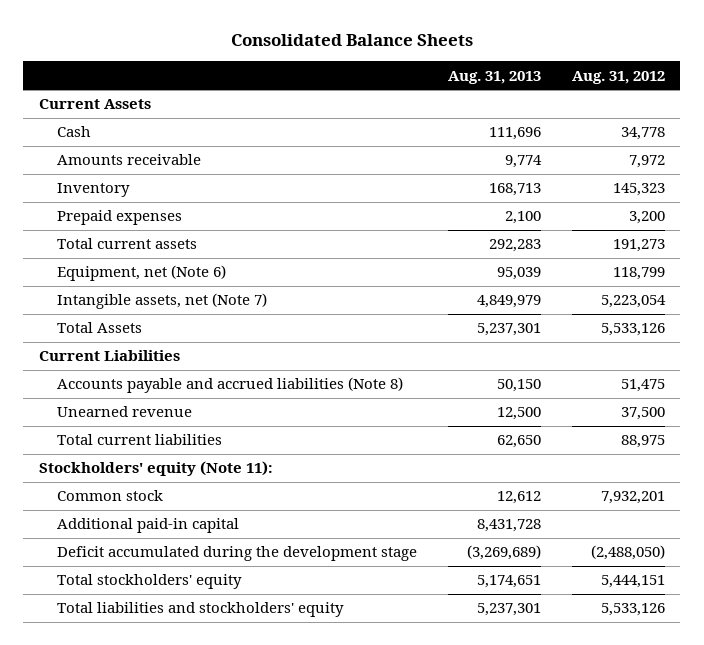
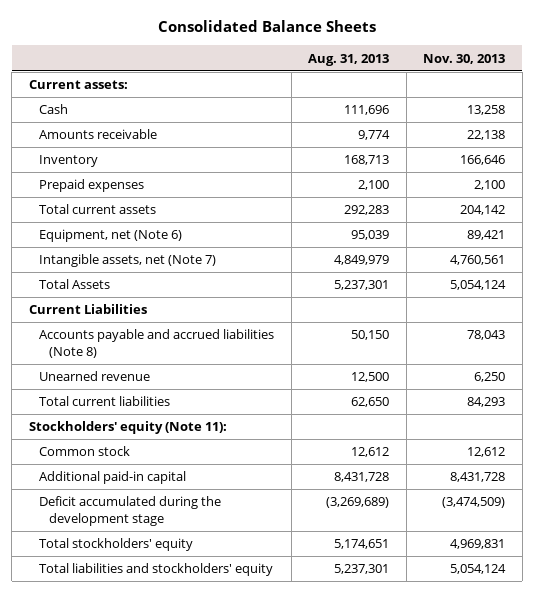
- | Aug. 31, 2013 | Aug. 31, 2012
+ | Aug. 31, 2013 | Nov. 30, 2013
- Current Assets
+ Current assets:

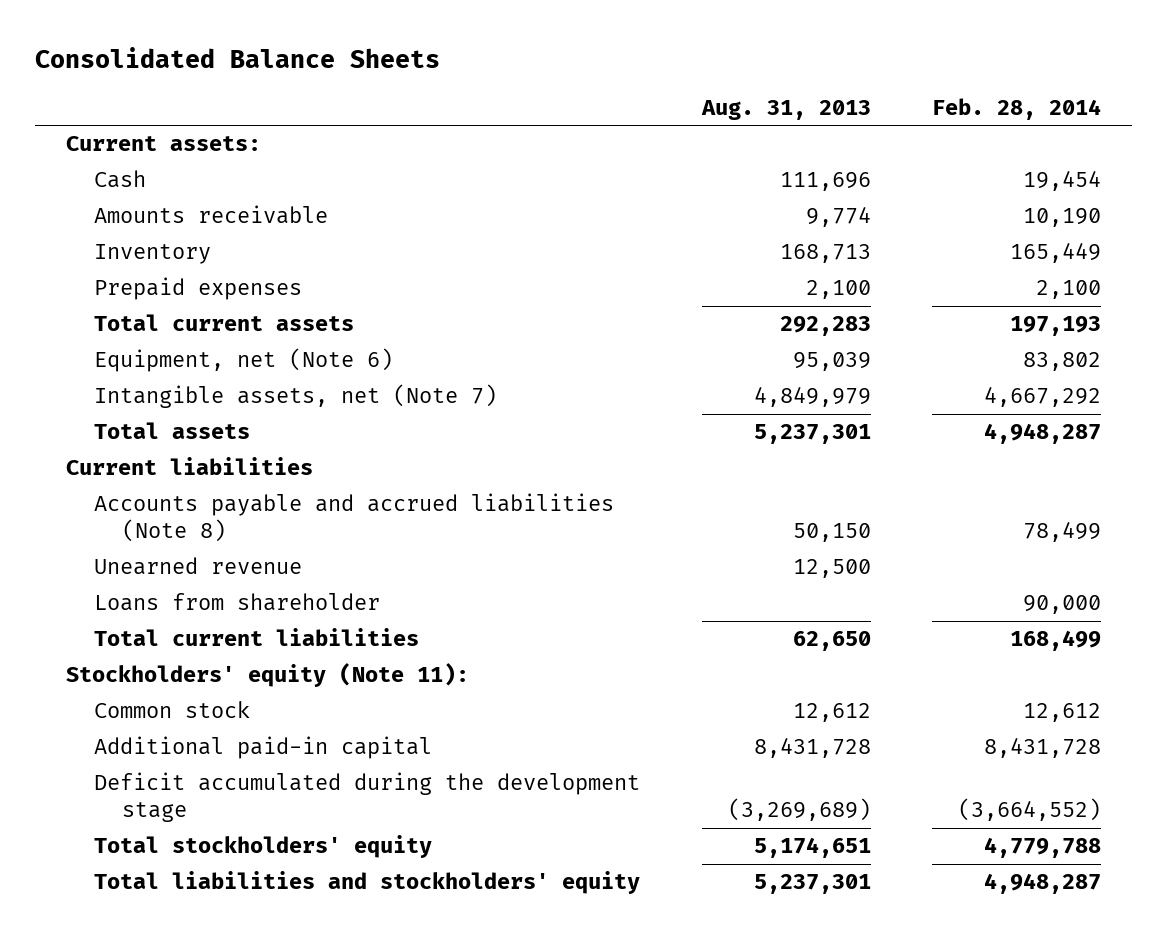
- | Aug. 31, 2013 | Nov. 30, 2013
+ | Aug. 31, 2013 | Feb. 28, 2014
- Total Assets | 5,237,301 | 5,054,124
- Current Liabilities
+ Total assets | 5,237,301 | 4,948,287
+ Current liabilities
+ Loans from shareholder | | 90,000

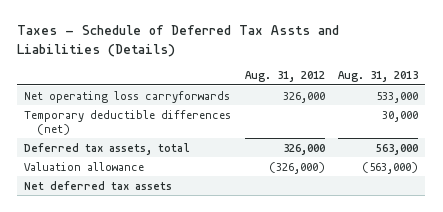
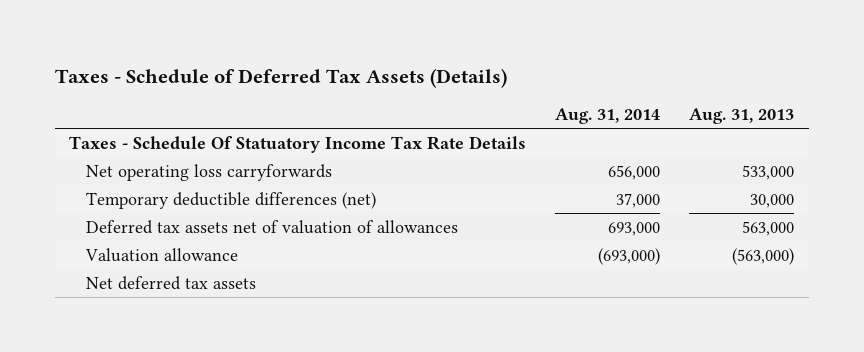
- Taxes - Schedule of Deferred Tax Assts and Liabilities (Details)
+ Taxes - Schedule of Deferred Tax Assets (Details)
- | Aug. 31, 2012 | Aug. 31, 2013
+ | Aug. 31, 2014 | Aug. 31, 2013
+ Taxes - Schedule Of Statuatory Income Tax Rate Details
- Deferred tax assets, total | 326,000 | 563,000
+ Deferred tax assets net of valuation of allowances | 693,000 | 563,000

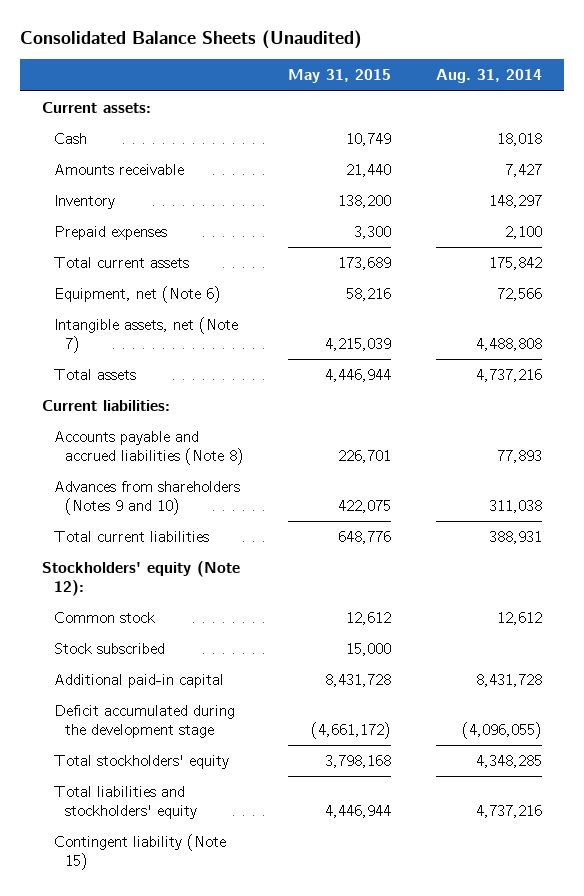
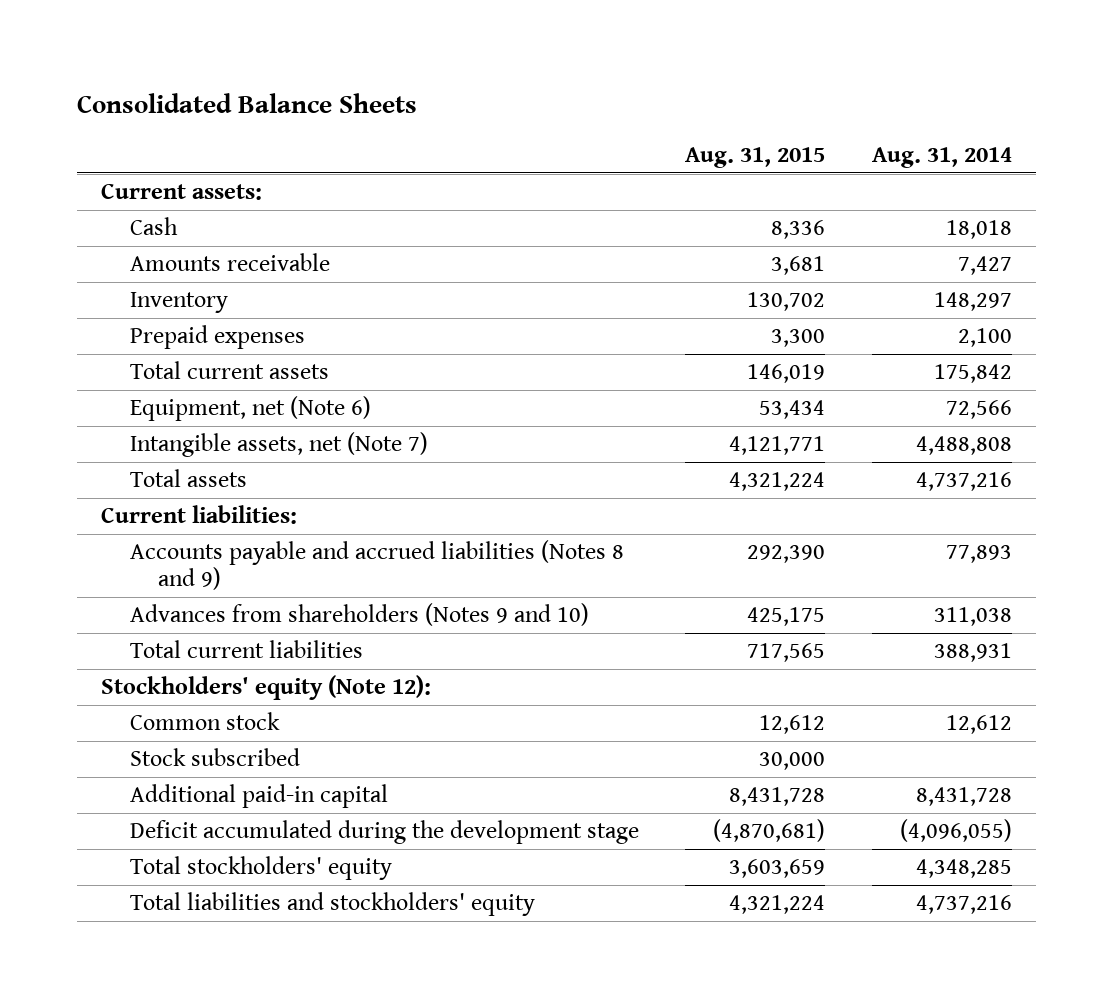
- Consolidated Balance Sheets (Unaudited)
+ Consolidated Balance Sheets
- | May 31, 2015 | Aug. 31, 2014
+ | Aug. 31, 2015 | Aug. 31, 2014
- Accounts payable and accrued liabilities (Note 8) | 226,701 | 77,893
+ Accounts payable and accrued liabilities (Notes 8 and 9) | 292,390 | 77,893
- Contingent liability (Note 15)

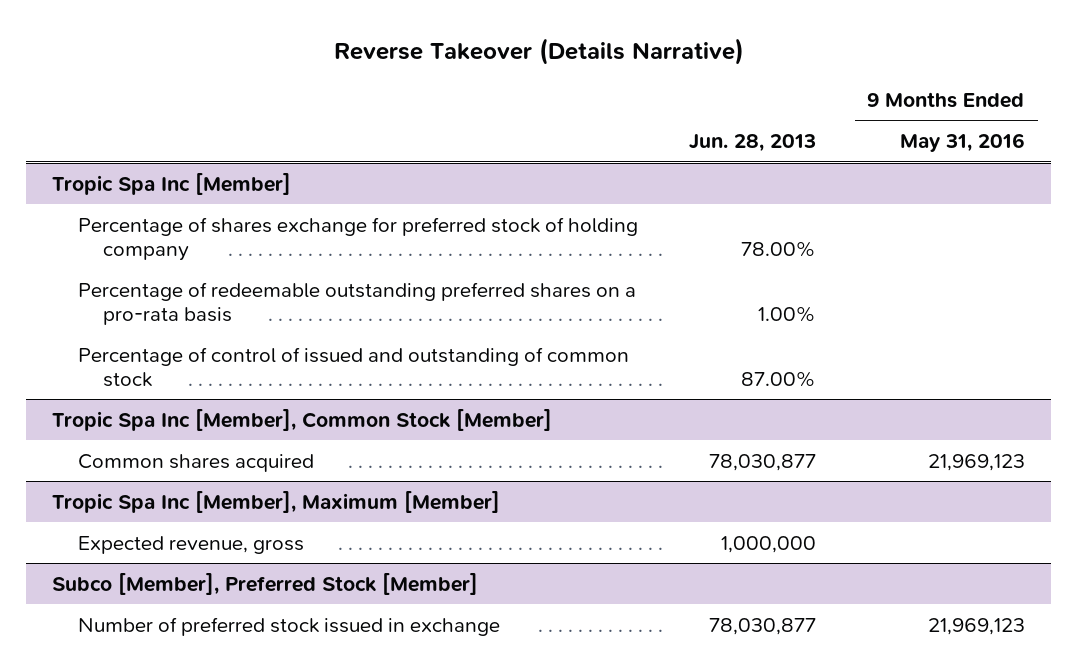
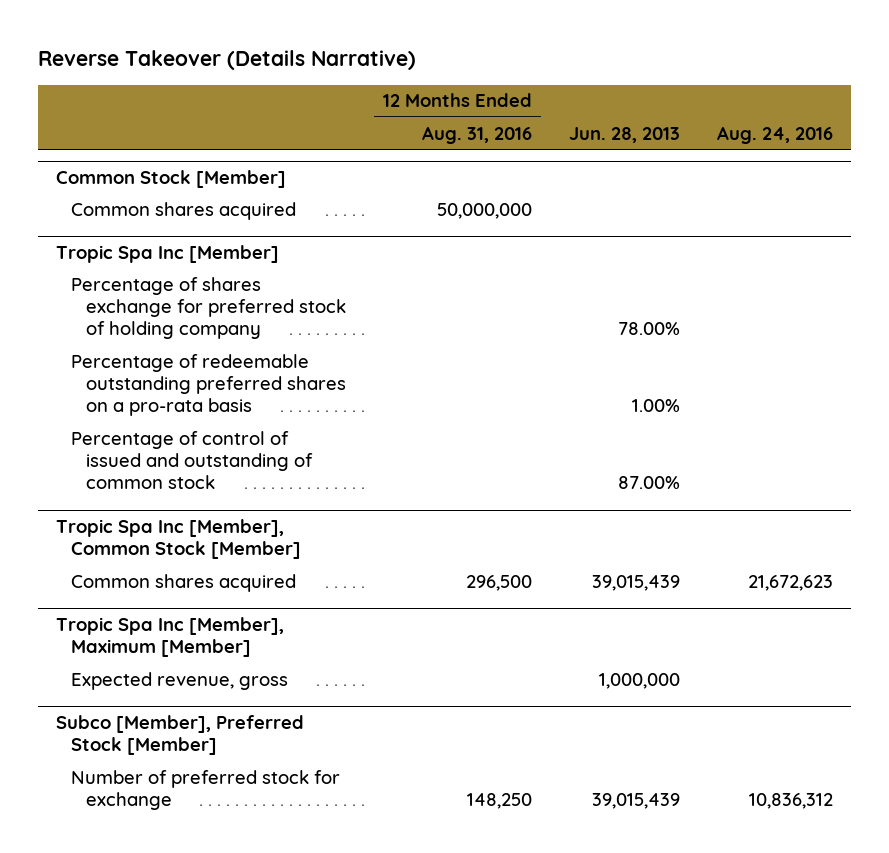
- | Jun. 28, 2013 | 9 Months Ended May 31, 2016
+ | 12 Months Ended Aug. 31, 2016 | Jun. 28, 2013 | Aug. 24, 2016
+ Common Stock [Member]
+ Common shares acquired | 50,000,000 | |
@ Tropic Spa Inc [Member], Common Stock [Member]
- Common shares acquired | 78,030,877 | 21,969,123
+ Common shares acquired | 296,500 | 39,015,439 | 21,672,623
@ Subco [Member], Preferred Stock [Member]
- Number of preferred stock issued in exchange | 78,030,877 | 21,969,123
+ Number of preferred stock for exchange | 148,250 | 39,015,439 | 10,836,312

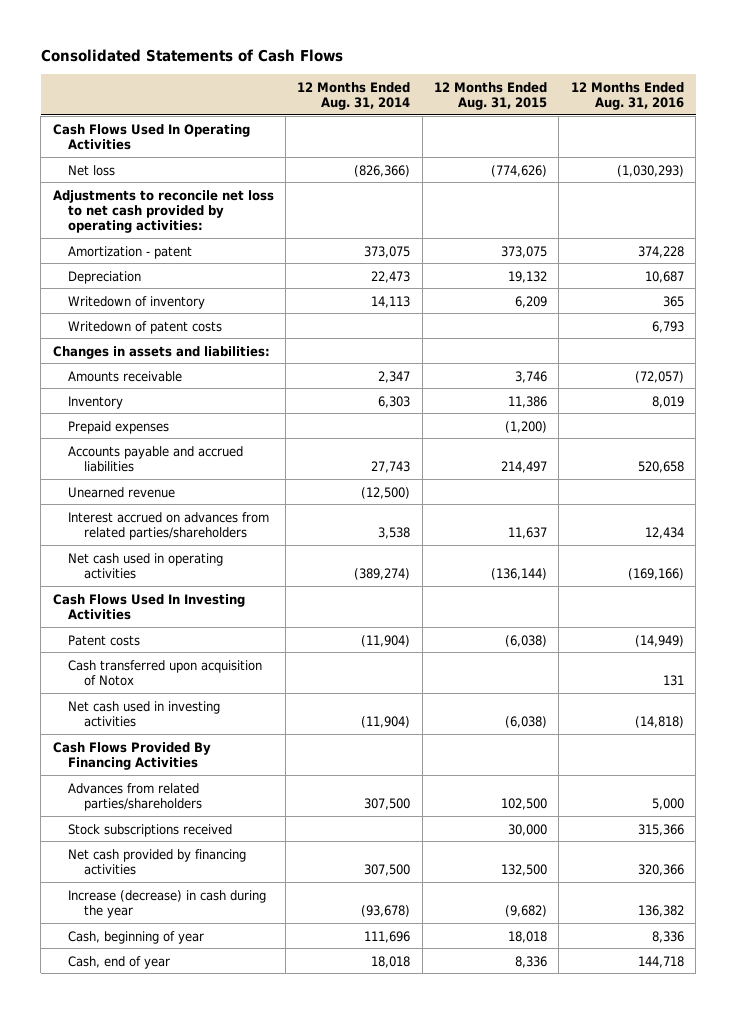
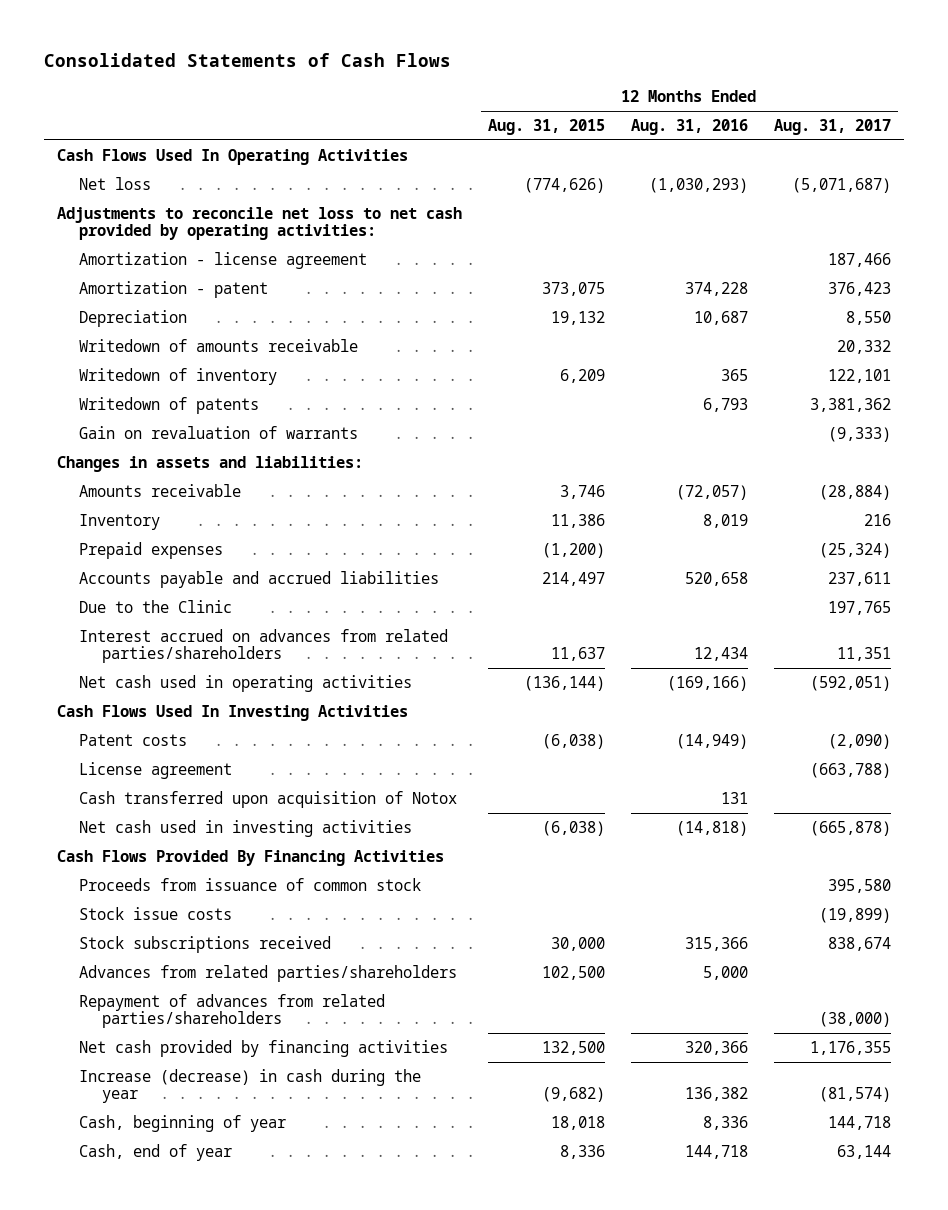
- | 12 Months Ended Aug. 31, 2014 | 12 Months Ended Aug. 31, 2015 | 12 Months Ended Aug. 31, 2016
+ | 12 Months Ended Aug. 31, 2015 | 12 Months Ended Aug. 31, 2016 | 12 Months Ended Aug. 31, 2017
+ Amortization - license agreement | | | 187,466
+ Writedown of amounts receivable | | | 20,332
- Writedown of patent costs | | | 6,793
+ Writedown of patents | | 6,793 | 3,381,362
+ Gain on revaluation of warrants | | | (9,333)
- Unearned revenue | (12,500) | |
+ Due to the Clinic | | | 197,765
+ License agreement | | | (663,788)
+ Proceeds from issuance of common stock | | | 395,580
+ Stock issue costs | | | (19,899)
moved down: Advances from related parties/shareholders | 102,500 | 5,000 |
+ Repayment of advances from related parties/shareholders | | | (38,000)

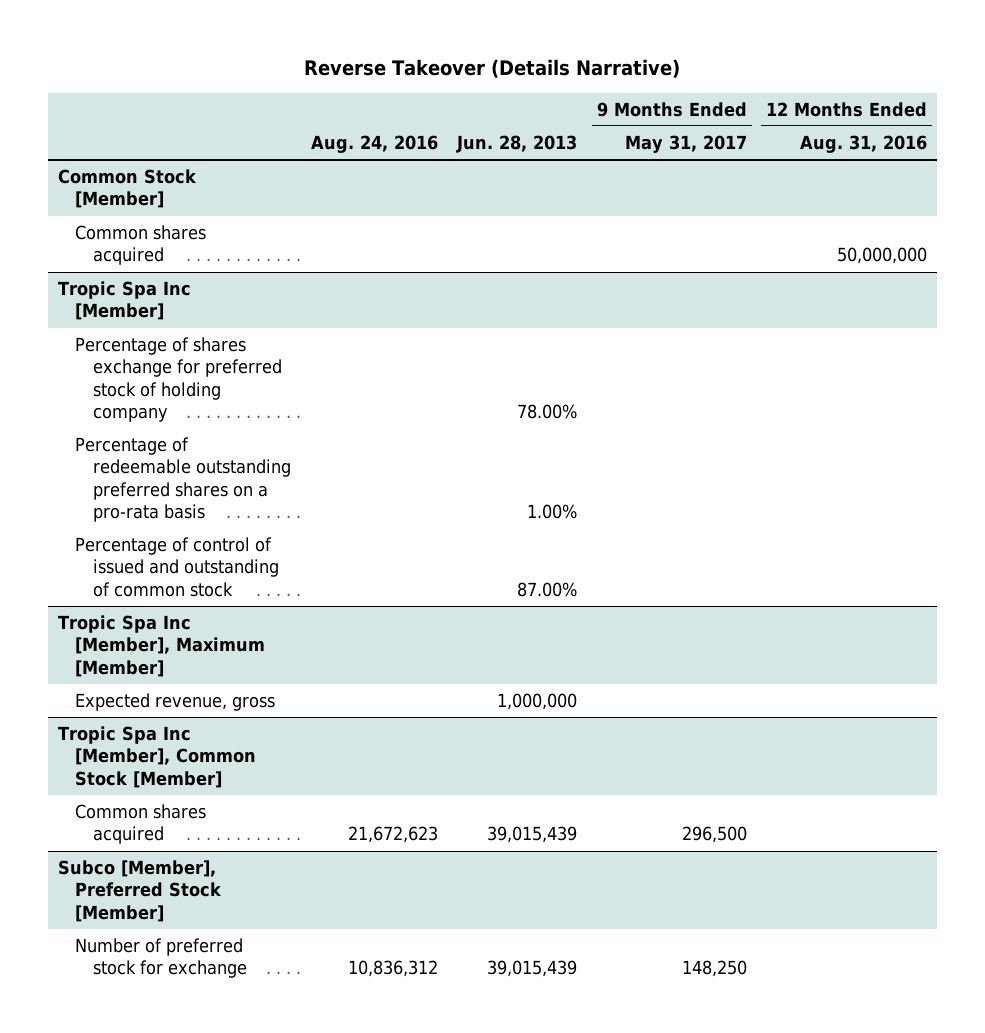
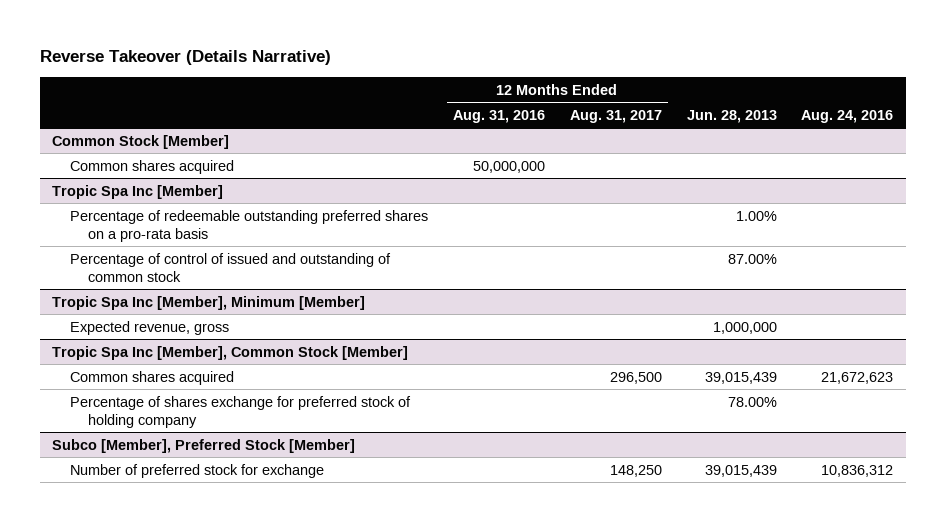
- | Aug. 24, 2016 | Jun. 28, 2013 | 9 Months Ended May 31, 2017 | 12 Months Ended Aug. 31, 2016
+ | 12 Months Ended Aug. 31, 2016 | 12 Months Ended Aug. 31, 2017 | Jun. 28, 2013 | Aug. 24, 2016
@ Tropic Spa Inc [Member]
- Percentage of shares exchange for preferred stock of holding company | | 78.00% | |
- Tropic Spa Inc [Member], Maximum [Member]
+ Tropic Spa Inc [Member], Minimum [Member]
@ Tropic Spa Inc [Member], Common Stock [Member]
+ Percentage of shares exchange for preferred stock of holding company | | | 78.00% |

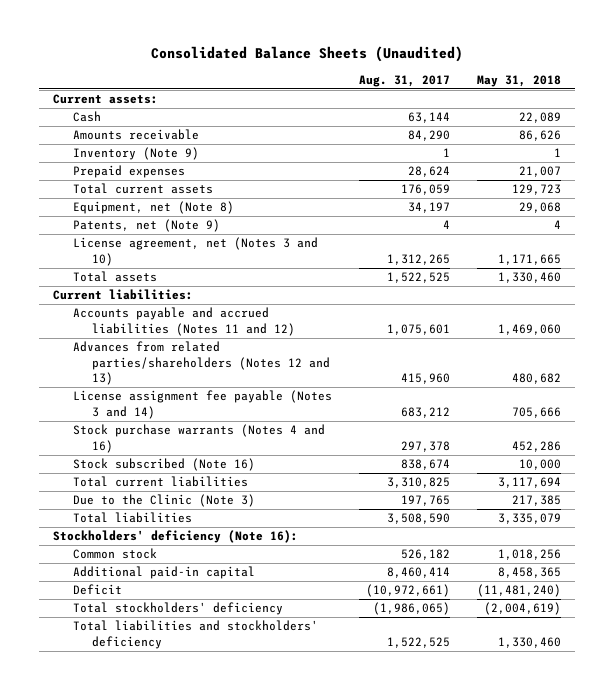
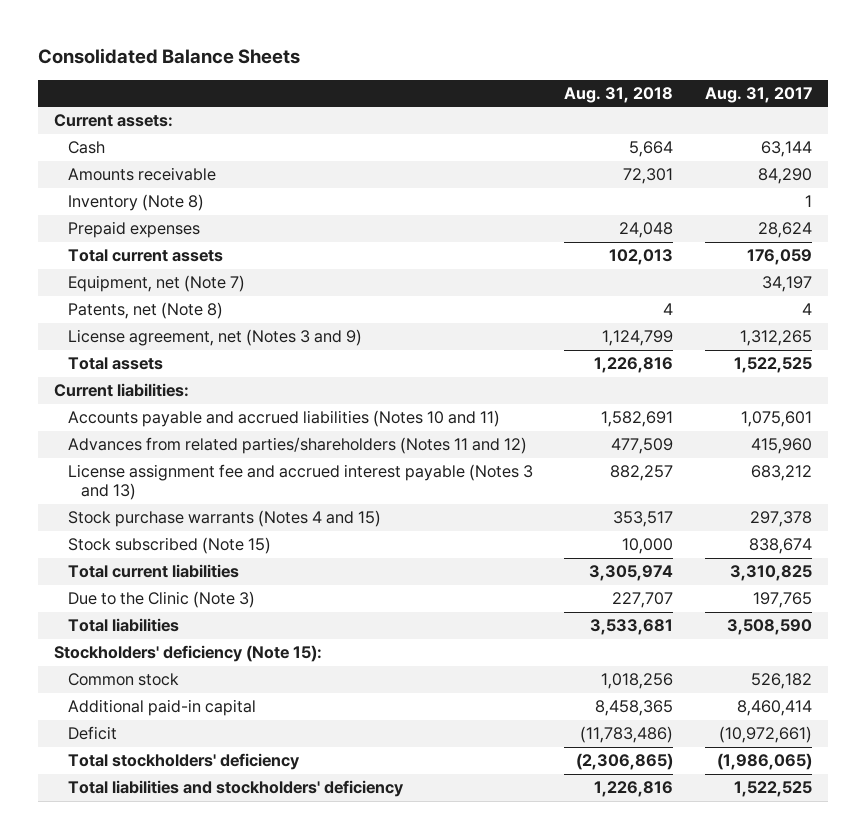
- Consolidated Balance Sheets (Unaudited)
+ Consolidated Balance Sheets
- | Aug. 31, 2017 | May 31, 2018
+ | Aug. 31, 2018 | Aug. 31, 2017
- Inventory (Note 9) | 1 | 1
+ Inventory (Note 8) | | 1
- Equipment, net (Note 8) | 34,197 | 29,068
- Patents, net (Note 9) | 4 | 4
- License agreement, net (Notes 3 and 10) | 1,312,265 | 1,171,665
+ Equipment, net (Note 7) | | 34,197
+ Patents, net (Note 8) | 4 | 4
+ License agreement, net (Notes 3 and 9) | 1,124,799 | 1,312,265
- Accounts payable and accrued liabilities (Notes 11 and 12) | 1,075,601 | 1,469,060
- Advances from related parties/shareholders (Notes 12 and 13) | 415,960 | 480,682
- License assignment fee payable (Notes 3 and 14) | 683,212 | 705,666
- Stock purchase warrants (Notes 4 and 16) | 297,378 | 452,286
- Stock subscribed (Note 16) | 838,674 | 10,000
+ Accounts payable and accrued liabilities (Notes 10 and 11) | 1,582,691 | 1,075,601
+ Advances from related parties/shareholders (Notes 11 and 12) | 477,509 | 415,960
+ License assignment fee and accrued interest payable (Notes 3 and 13) | 882,257 | 683,212
+ Stock purchase warrants (Notes 4 and 15) | 353,517 | 297,378
+ Stock subscribed (Note 15) | 10,000 | 838,674
- Stockholders' deficiency (Note 16):
+ Stockholders' deficiency (Note 15):

